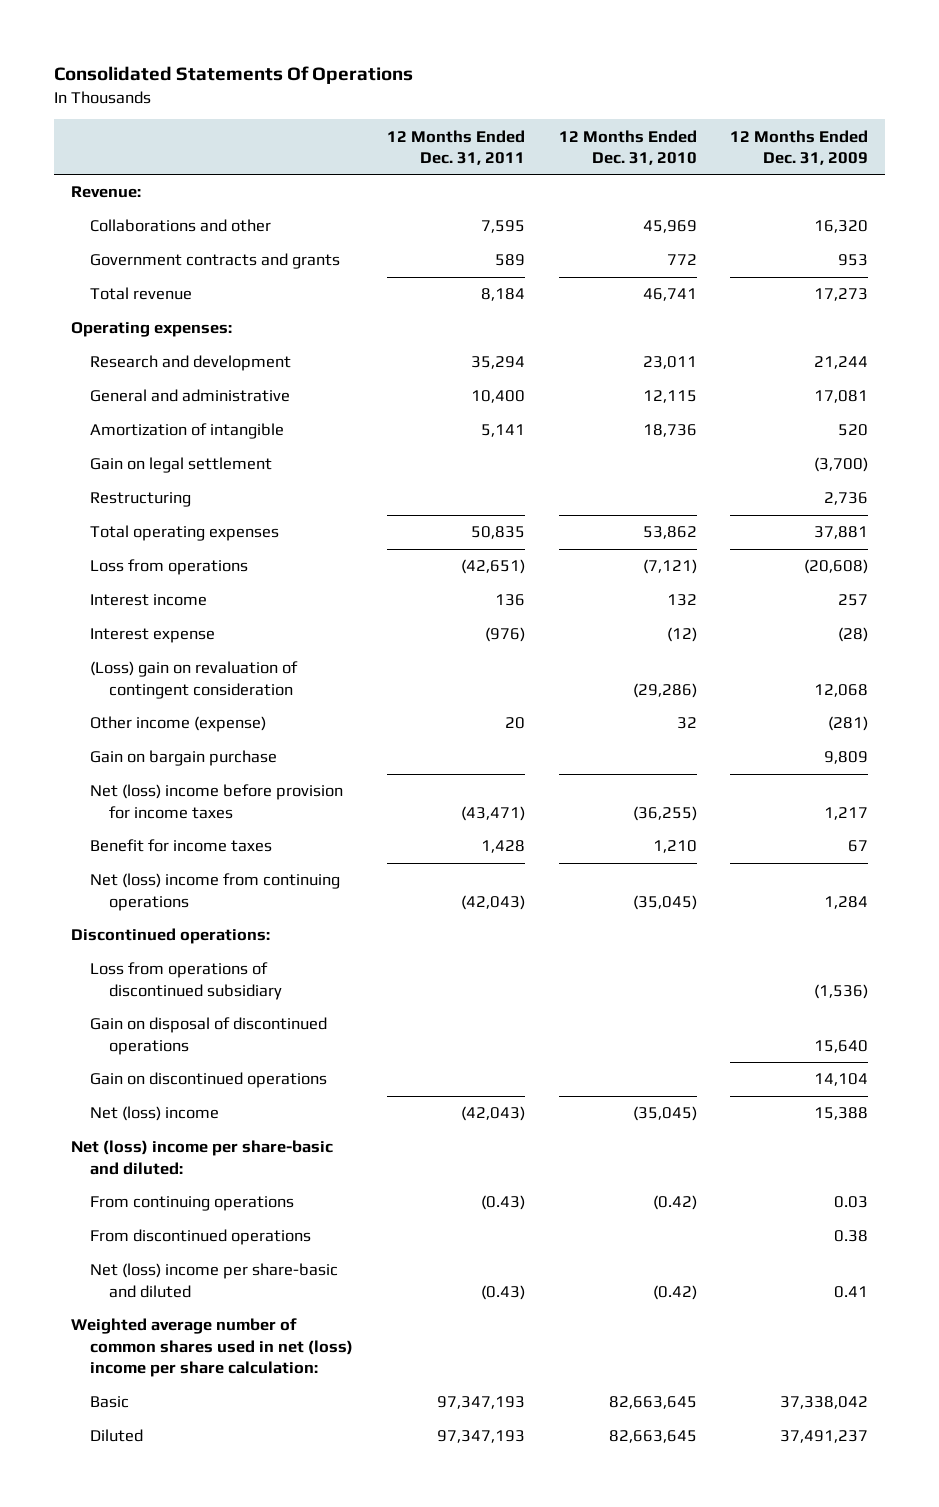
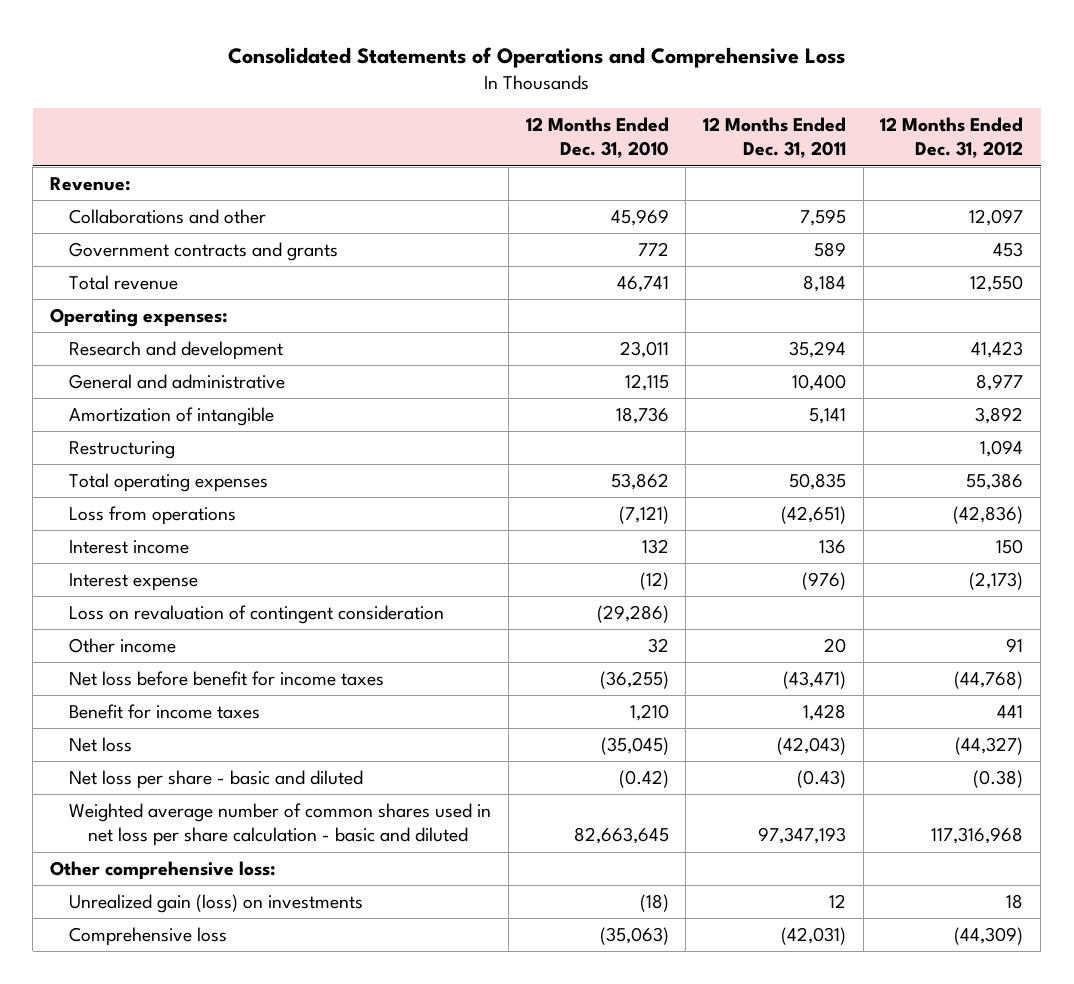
- Consolidated Statements Of Operations
+ Consolidated Statements of Operations and Comprehensive Loss
- | 12 Months Ended Dec. 31, 2011 | 12 Months Ended Dec. 31, 2010 | 12 Months Ended Dec. 31, 2009
+ | 12 Months Ended Dec. 31, 2010 | 12 Months Ended Dec. 31, 2011 | 12 Months Ended Dec. 31, 2012
- Gain on legal settlement | | | (3,700)
- (Loss) gain on revaluation of contingent consideration | | (29,286) | 12,068
- Other income (expense) | 20 | 32 | (281)
- Gain on bargain purchase | | | 9,809
- Net (loss) income before provision for income taxes | (43,471) | (36,255) | 1,217
+ Loss on revaluation of contingent consideration | (29,286) | |
+ Other income | 32 | 20 | 91
+ Net loss before benefit for income taxes | (36,255) | (43,471) | (44,768)
- Net (loss) income from continuing operations | (42,043) | (35,045) | 1,284
- Discontinued operations:
- Loss from operations of discontinued subsidiary | | | (1,536)
- Gain on disposal of discontinued operations | | | 15,640
- Gain on discontinued operations | | | 14,104
- Net (loss) income | (42,043) | (35,045) | 15,388
- Net (loss) income per share-basic and diluted:
- From continuing operations | (0.43) | (0.42) | 0.03
- From discontinued operations | | | 0.38
- Net (loss) income per share-basic and diluted | (0.43) | (0.42) | 0.41
- Weighted average number of common shares used in net (loss) income per share calculation:
- Basic | 97,347,193 | 82,663,645 | 37,338,042
- Diluted | 97,347,193 | 82,663,645 | 37,491,237
+ Net loss | (35,045) | (42,043) | (44,327)
+ Net loss per share - basic and diluted | (0.42) | (0.43) | (0.38)
+ Weighted average number of common shares used in net loss per share calculation - basic and diluted | 82,663,645 | 97,347,193 | 117,316,968
+ Other comprehensive loss:
+ Unrealized gain (loss) on investments | (18) | 12 | 18
+ Comprehensive loss | (35,063) | (42,031) | (44,309)

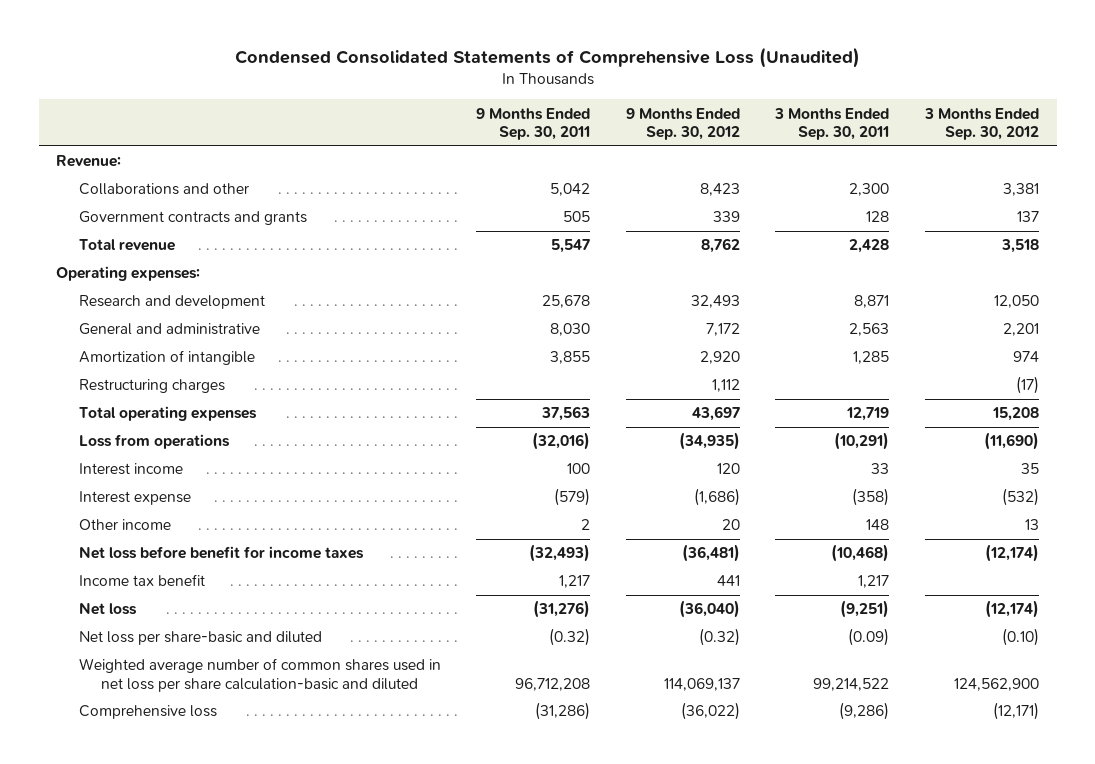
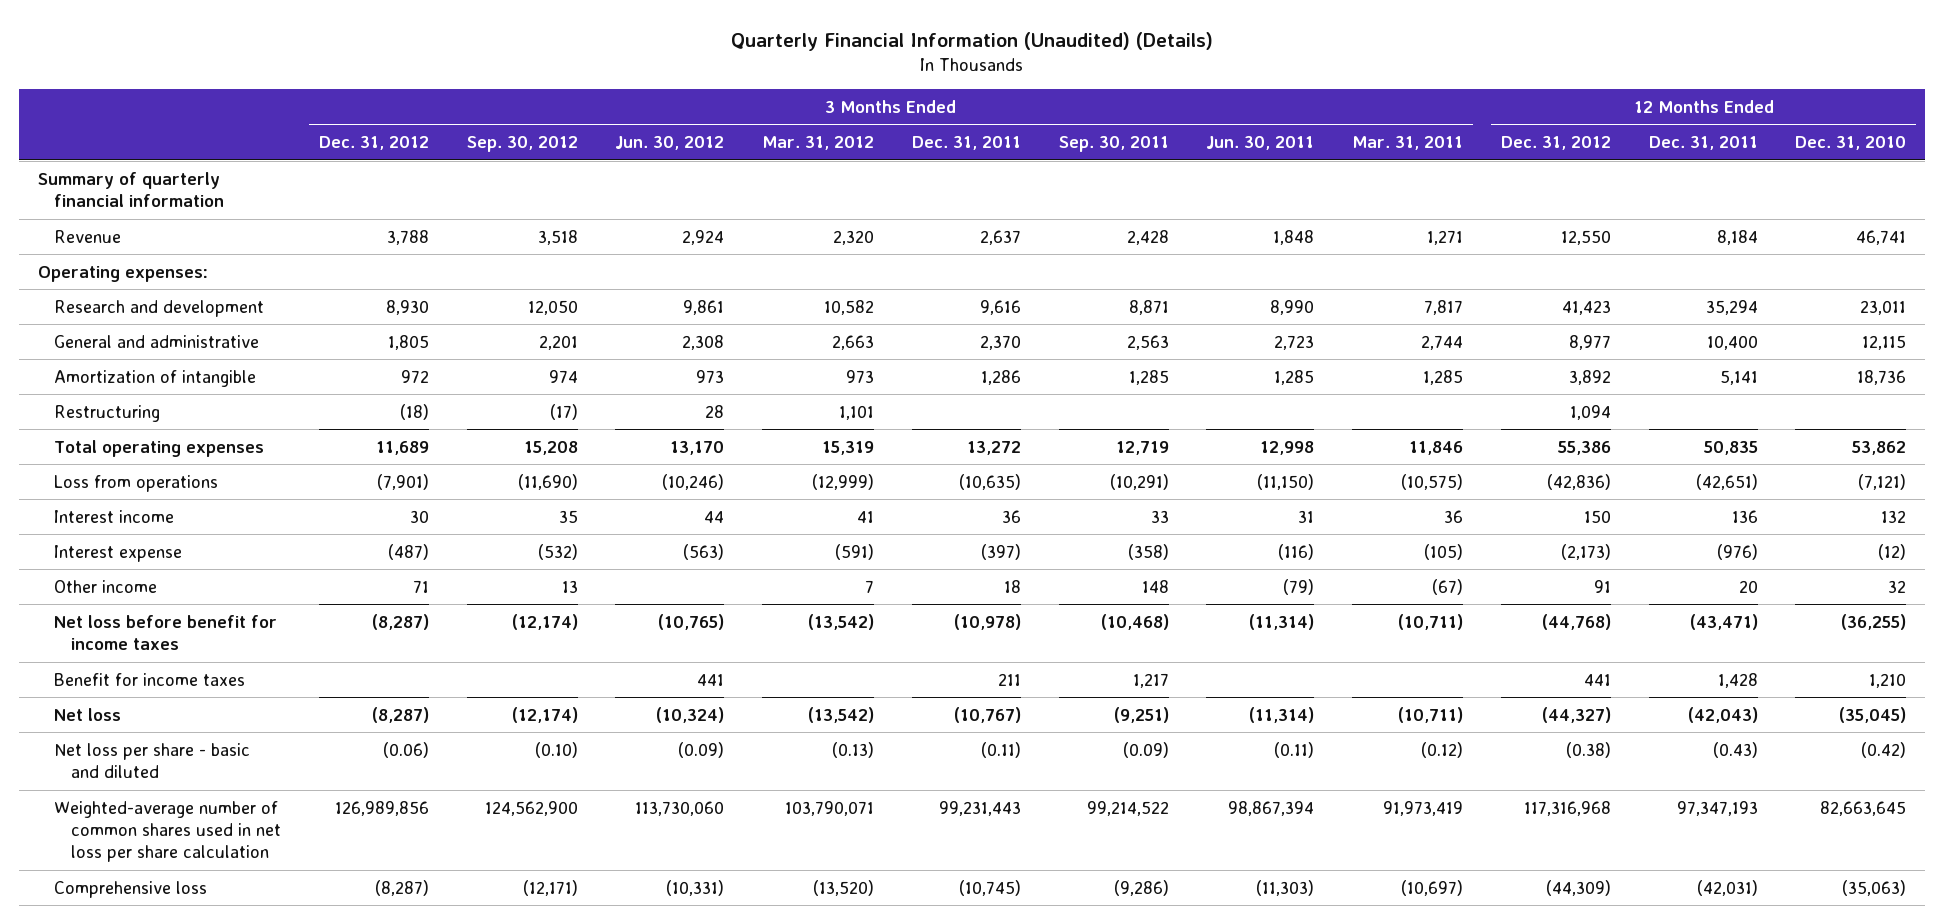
- Condensed Consolidated Statements of Comprehensive Loss (Unaudited)
+ Quarterly Financial Information (Unaudited) (Details)
- | 9 Months Ended Sep. 30, 2011 | 9 Months Ended Sep. 30, 2012 | 3 Months Ended Sep. 30, 2011 | 3 Months Ended Sep. 30, 2012
+ | 3 Months Ended Dec. 31, 2012 | 3 Months Ended Sep. 30, 2012 | 3 Months Ended Jun. 30, 2012 | 3 Months Ended Mar. 31, 2012 | 3 Months Ended Dec. 31, 2011 | 3 Months Ended Sep. 30, 2011 | 3 Months Ended Jun. 30, 2011 | 3 Months Ended Mar. 31, 2011 | 12 Months Ended Dec. 31, 2012 | 12 Months Ended Dec. 31, 2011 | 12 Months Ended Dec. 31, 2010
- Revenue:
- Collaborations and other | 5,042 | 8,423 | 2,300 | 3,381
- Government contracts and grants | 505 | 339 | 128 | 137
- Total revenue | 5,547 | 8,762 | 2,428 | 3,518
+ Summary of quarterly financial information
+ Revenue | 3,788 | 3,518 | 2,924 | 2,320 | 2,637 | 2,428 | 1,848 | 1,271 | 12,550 | 8,184 | 46,741
- Restructuring charges | | 1,112 | | (17)
+ Restructuring | (18) | (17) | 28 | 1,101 | | | | | 1,094 | |
- Income tax benefit | 1,217 | 441 | 1,217 |
+ Benefit for income taxes | | | 441 | | 211 | 1,217 | | | 441 | 1,428 | 1,210
- Net loss per share-basic and diluted | (0.32) | (0.32) | (0.09) | (0.10)
- Weighted average number of common shares used in net loss per share calculation-basic and diluted | 96,712,208 | 114,069,137 | 99,214,522 | 124,562,900
+ Net loss per share - basic and diluted | (0.06) | (0.10) | (0.09) | (0.13) | (0.11) | (0.09) | (0.11) | (0.12) | (0.38) | (0.43) | (0.42)
+ Weighted-average number of common shares used in net loss per share calculation | 126,989,856 | 124,562,900 | 113,730,060 | 103,790,071 | 99,231,443 | 99,214,522 | 98,867,394 | 91,973,419 | 117,316,968 | 97,347,193 | 82,663,645

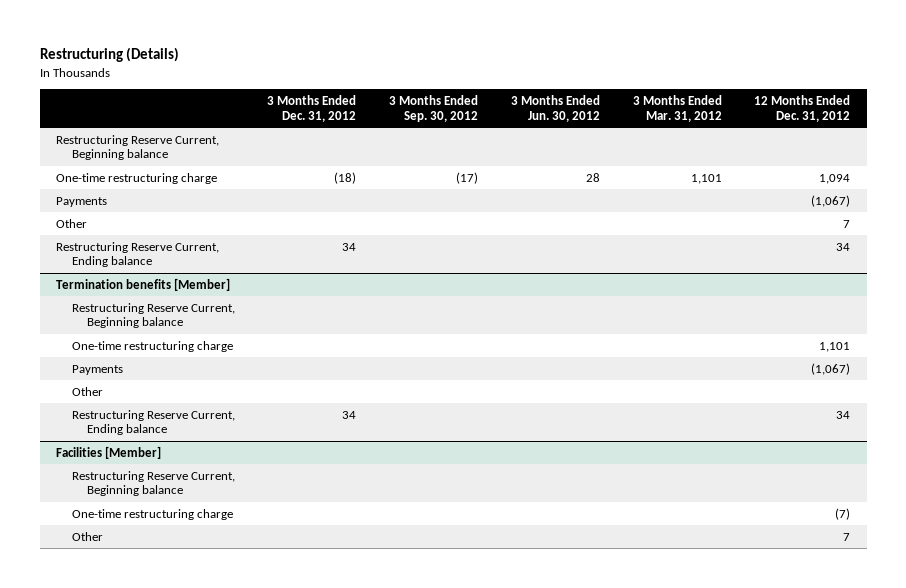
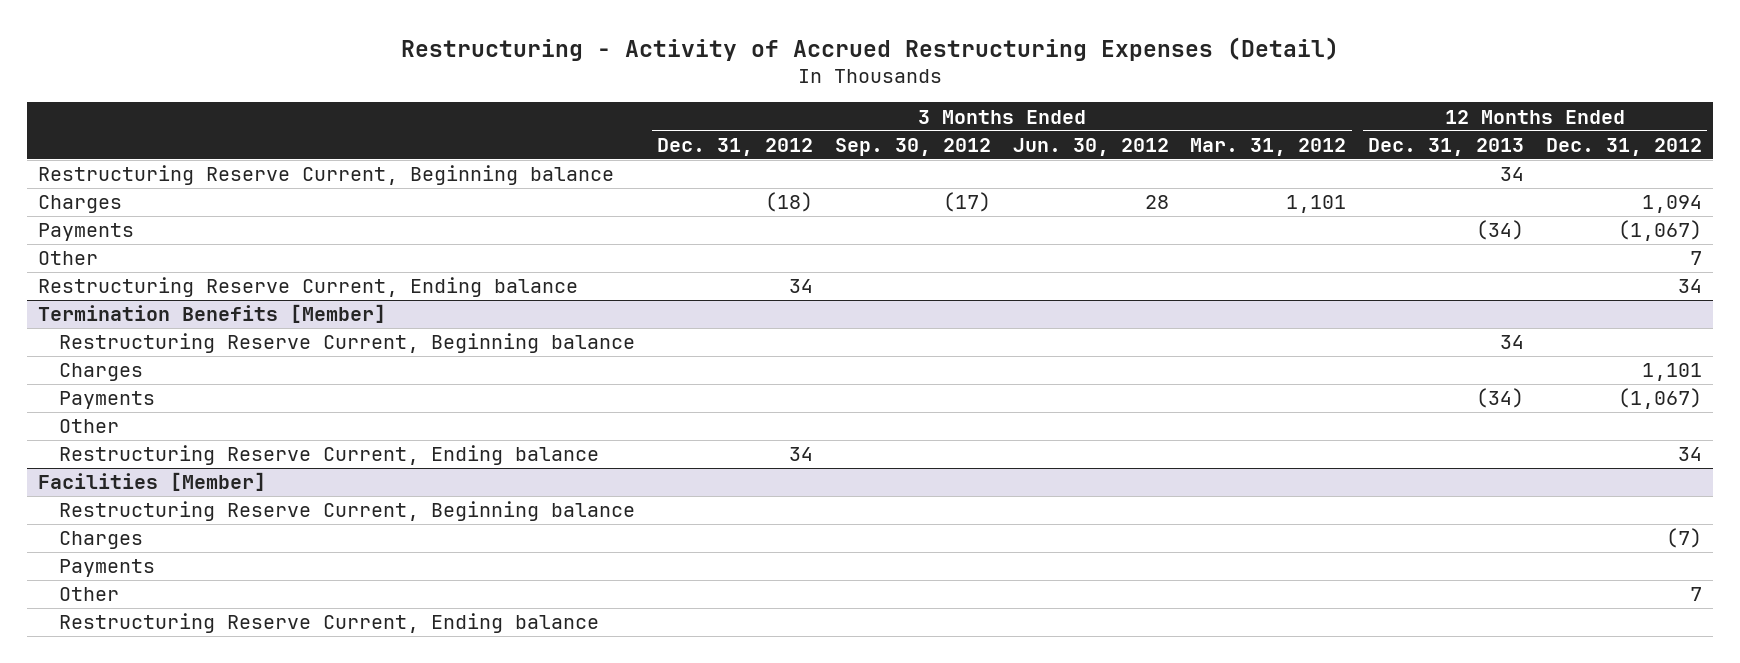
- Restructuring (Details)
+ Restructuring - Activity of Accrued Restructuring Expenses (Detail)
- | 3 Months Ended Dec. 31, 2012 | 3 Months Ended Sep. 30, 2012 | 3 Months Ended Jun. 30, 2012 | 3 Months Ended Mar. 31, 2012 | 12 Months Ended Dec. 31, 2012
+ | 3 Months Ended Dec. 31, 2012 | 3 Months Ended Sep. 30, 2012 | 3 Months Ended Jun. 30, 2012 | 3 Months Ended Mar. 31, 2012 | 12 Months Ended Dec. 31, 2013 | 12 Months Ended Dec. 31, 2012
- One-time restructuring charge | (18) | (17) | 28 | 1,101 | 1,094
+ Charges | (18) | (17) | 28 | 1,101 | | 1,094
- Termination benefits [Member]
+ Termination Benefits [Member]
- One-time restructuring charge | | | | | 1,101
+ Charges | | | | | | 1,101
@ Facilities [Member]
- One-time restructuring charge | | | | | (7)
+ Charges | | | | | | (7)
+ Payments
+ Restructuring Reserve Current, Ending balance

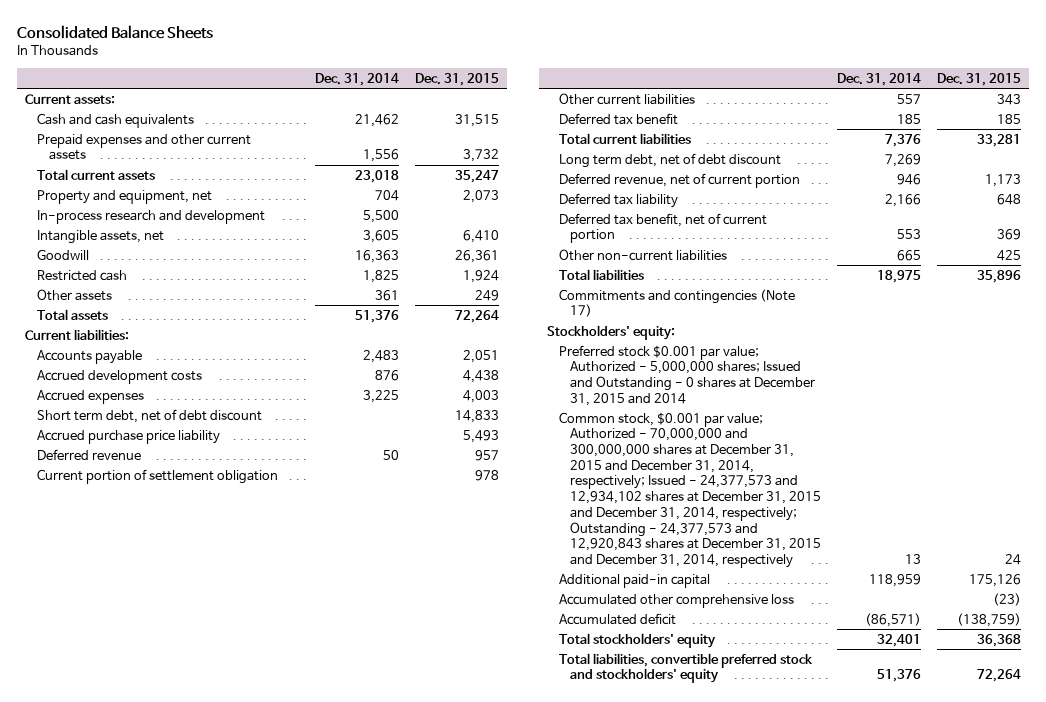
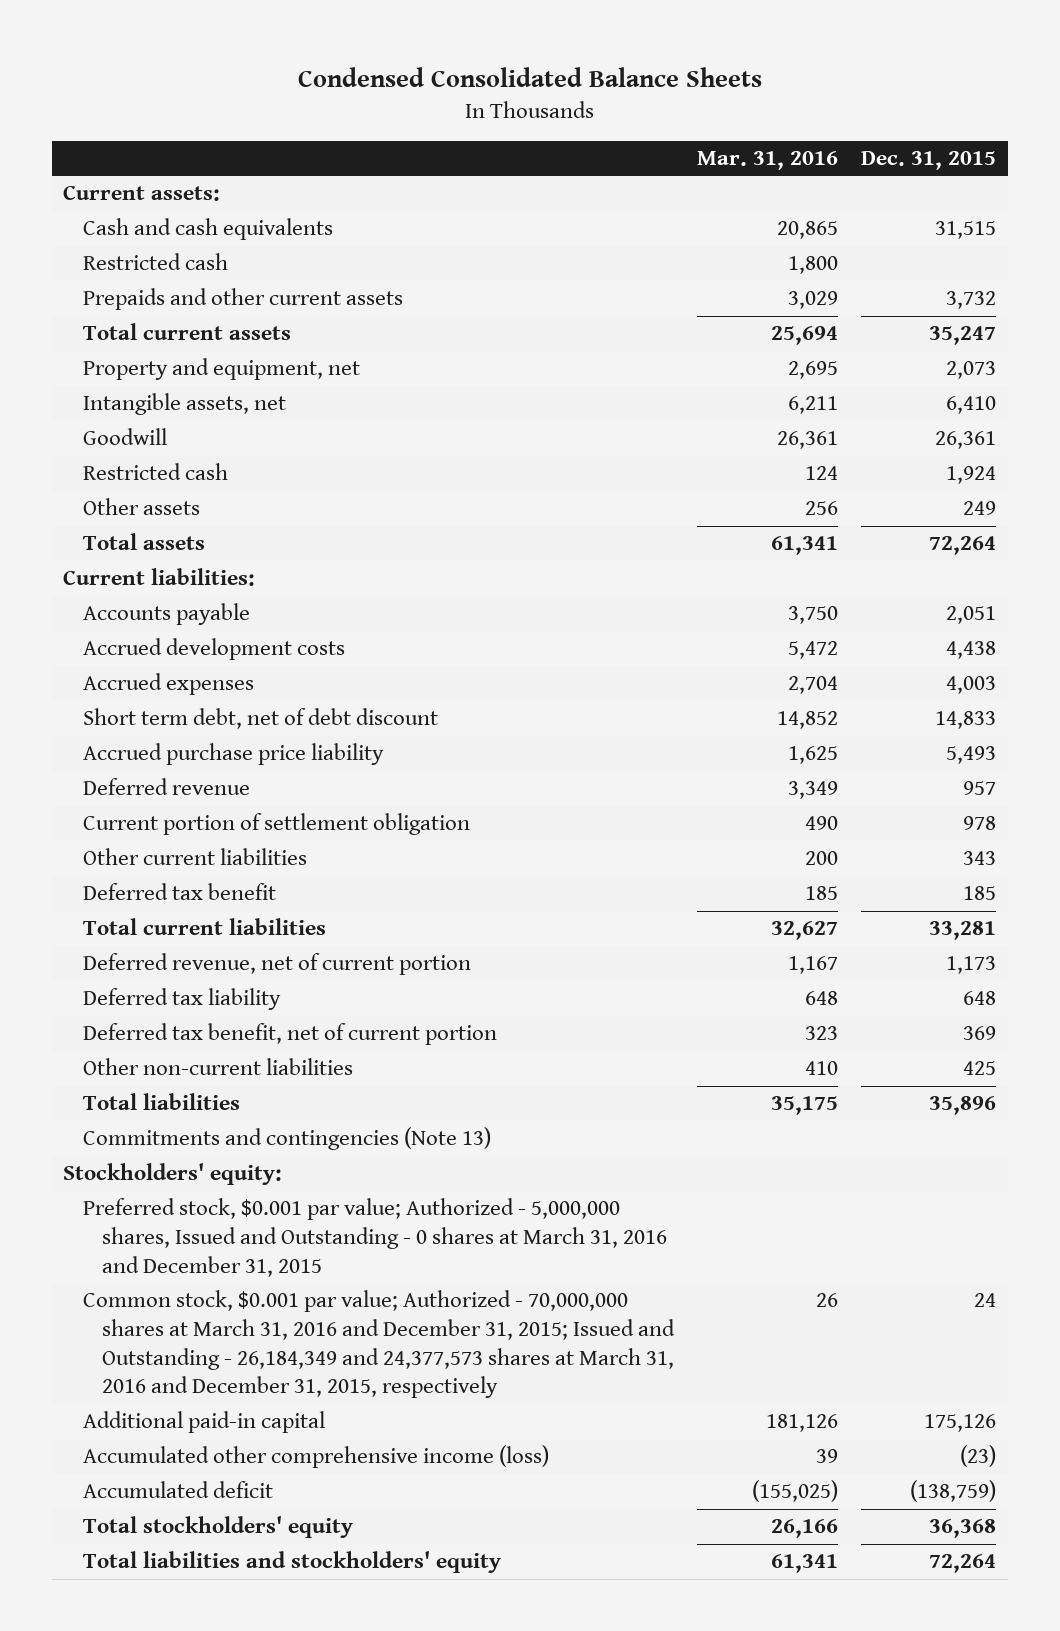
- Consolidated Balance Sheets
+ Condensed Consolidated Balance Sheets
- | Dec. 31, 2014 | Dec. 31, 2015
+ | Mar. 31, 2016 | Dec. 31, 2015
- Prepaid expenses and other current assets | 1,556 | 3,732
+ Restricted cash | 1,800 |
+ Prepaids and other current assets | 3,029 | 3,732
- In-process research and development | 5,500 |
- Long term debt, net of debt discount | 7,269 |
- Commitments and contingencies (Note 17)
+ Commitments and contingencies (Note 13)
- Preferred stock $0.001 par value; Authorized - 5,000,000 shares; Issued and Outstanding - 0 shares at December 31, 2015 and 2014
- Common stock, $0.001 par value; Authorized - 70,000,000 and 300,000,000 shares at December 31, 2015 and December 31, 2014, respectively; Issued - 24,377,573 and 12,934,102 shares at December 31, 2015 and December 31, 2014, respectively; Outstanding - 24,377,573 and 12,920,843 shares at December 31, 2015 and December 31, 2014, respectively | 13 | 24
+ Preferred stock, $0.001 par value; Authorized - 5,000,000 shares, Issued and Outstanding - 0 shares at March 31, 2016 and December 31, 2015
+ Common stock, $0.001 par value; Authorized - 70,000,000 shares at March 31, 2016 and December 31, 2015; Issued and Outstanding - 26,184,349 and 24,377,573 shares at March 31, 2016 and December 31, 2015, respectively | 26 | 24
- Accumulated other comprehensive loss | | (23)
+ Accumulated other comprehensive income (loss) | 39 | (23)
- Total liabilities, convertible preferred stock and stockholders' equity | 51,376 | 72,264
+ Total liabilities and stockholders' equity | 61,341 | 72,264

